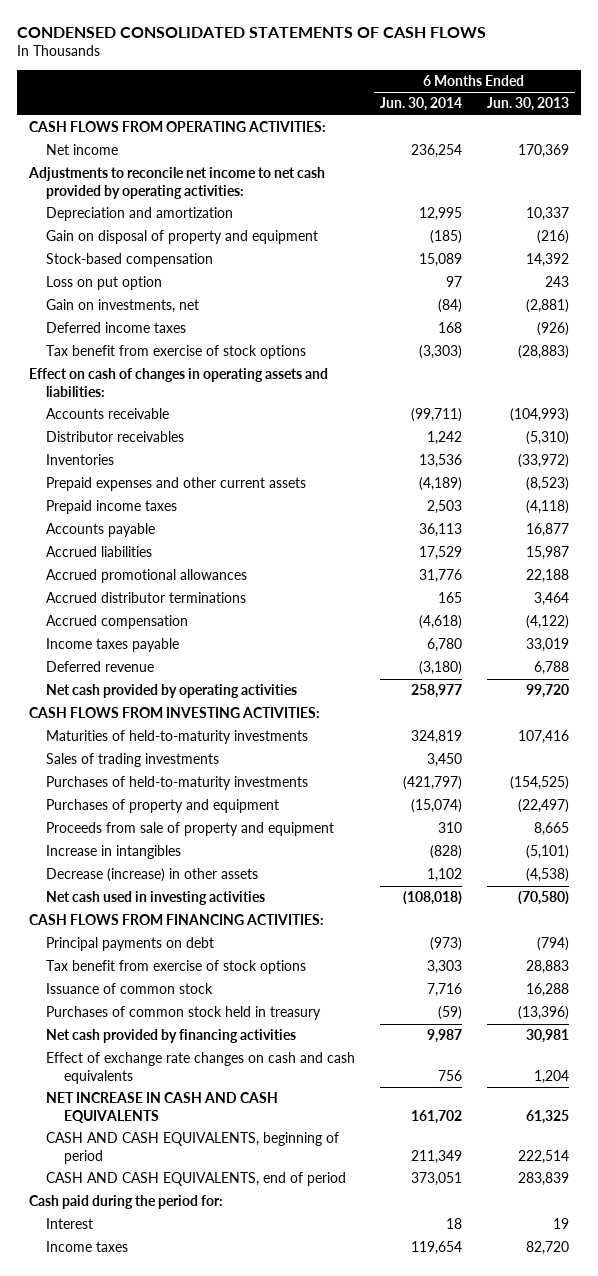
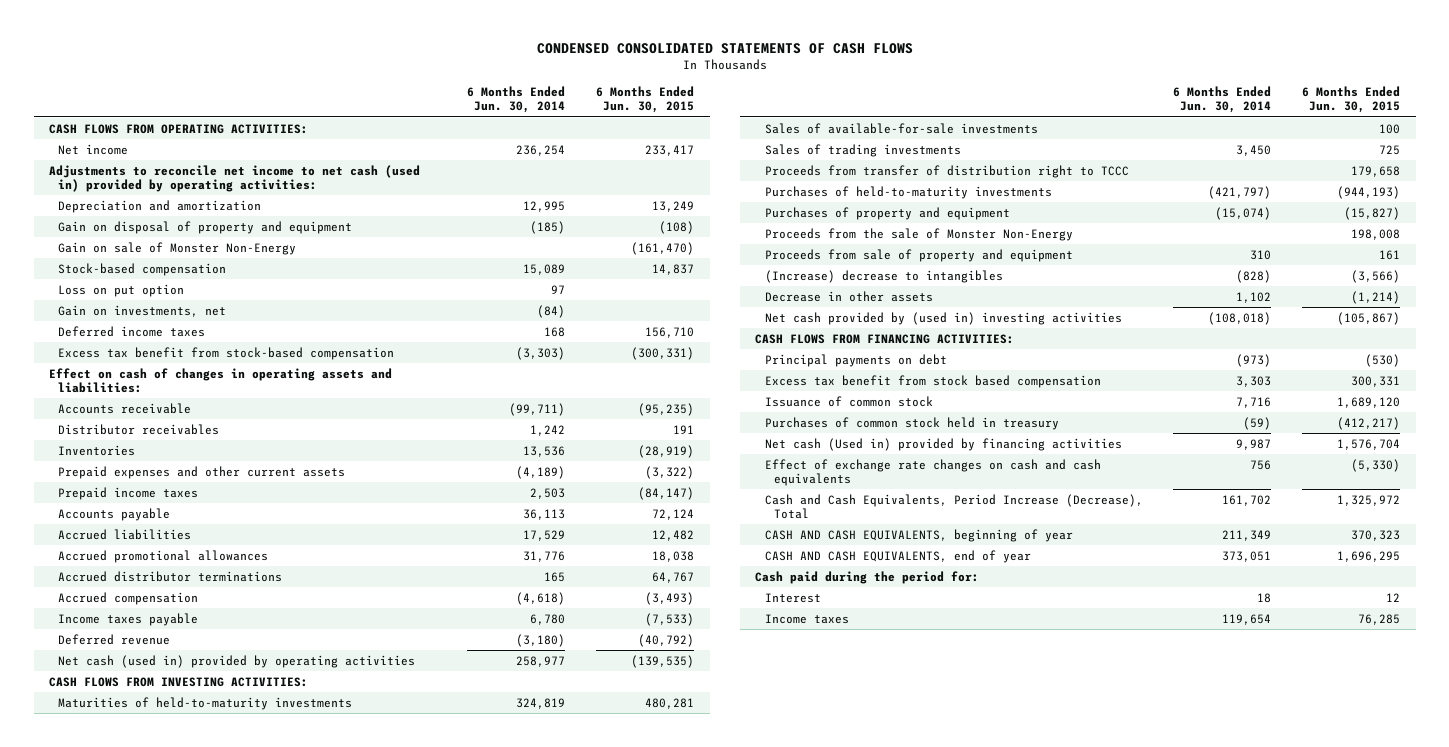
- | 6 Months Ended Jun. 30, 2014 | 6 Months Ended Jun. 30, 2013
+ | 6 Months Ended Jun. 30, 2014 | 6 Months Ended Jun. 30, 2015
- Adjustments to reconcile net income to net cash provided by operating activities:
+ Adjustments to reconcile net income to net cash (used in) provided by operating activities:
+ Gain on sale of Monster Non-Energy | | (161,470)
- Tax benefit from exercise of stock options | (3,303) | (28,883)
+ Excess tax benefit from stock-based compensation | (3,303) | (300,331)
- Net cash provided by operating activities | 258,977 | 99,720
+ Net cash (used in) provided by operating activities | 258,977 | (139,535)
+ Sales of available-for-sale investments | | 100
+ Proceeds from transfer of distribution right to TCCC | | 179,658
+ Proceeds from the sale of Monster Non-Energy | | 198,008
- Increase in intangibles | (828) | (5,101)
- Decrease (increase) in other assets | 1,102 | (4,538)
- Net cash used in investing activities | (108,018) | (70,580)
+ (Increase) decrease to intangibles | (828) | (3,566)
+ Decrease in other assets | 1,102 | (1,214)
+ Net cash provided by (used in) investing activities | (108,018) | (105,867)
- Tax benefit from exercise of stock options | 3,303 | 28,883
+ Excess tax benefit from stock based compensation | 3,303 | 300,331
- Net cash provided by financing activities | 9,987 | 30,981
+ Net cash (Used in) provided by financing activities | 9,987 | 1,576,704
- NET INCREASE IN CASH AND CASH EQUIVALENTS | 161,702 | 61,325
- CASH AND CASH EQUIVALENTS, beginning of period | 211,349 | 222,514
- CASH AND CASH EQUIVALENTS, end of period | 373,051 | 283,839
+ Cash and Cash Equivalents, Period Increase (Decrease), Total | 161,702 | 1,325,972
+ CASH AND CASH EQUIVALENTS, beginning of year | 211,349 | 370,323
+ CASH AND CASH EQUIVALENTS, end of year | 373,051 | 1,696,295

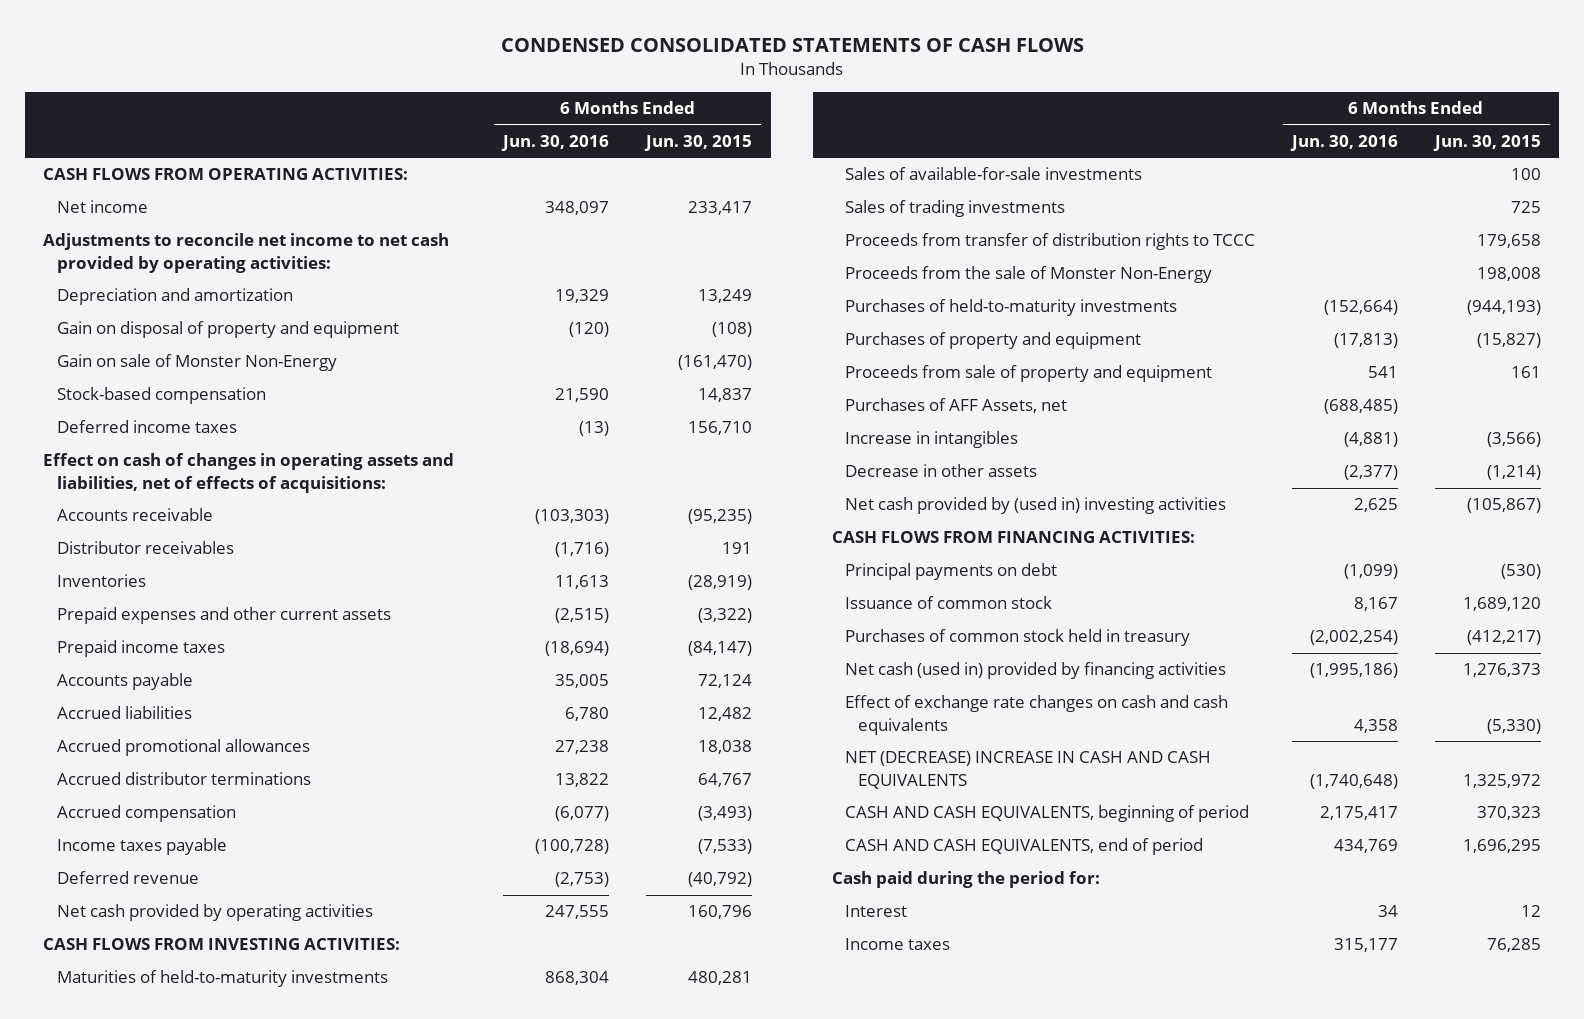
- | 6 Months Ended Jun. 30, 2014 | 6 Months Ended Jun. 30, 2015
+ | 6 Months Ended Jun. 30, 2016 | 6 Months Ended Jun. 30, 2015
- Adjustments to reconcile net income to net cash (used in) provided by operating activities:
+ Adjustments to reconcile net income to net cash provided by operating activities:
- Loss on put option | 97 |
- Gain on investments, net | (84) |
- Excess tax benefit from stock-based compensation | (3,303) | (300,331)
- Effect on cash of changes in operating assets and liabilities:
+ Effect on cash of changes in operating assets and liabilities, net of effects of acquisitions:
- Net cash (used in) provided by operating activities | 258,977 | (139,535)
+ Net cash provided by operating activities | 247,555 | 160,796
- Proceeds from transfer of distribution right to TCCC | | 179,658
+ Proceeds from transfer of distribution rights to TCCC | | 179,658
moved up: Proceeds from the sale of Monster Non-Energy | | 198,008
- (Increase) decrease to intangibles | (828) | (3,566)
+ Purchases of AFF Assets, net | (688,485) |
+ Increase in intangibles | (4,881) | (3,566)
- Excess tax benefit from stock based compensation | 3,303 | 300,331
- Net cash (Used in) provided by financing activities | 9,987 | 1,576,704
+ Net cash (used in) provided by financing activities | (1,995,186) | 1,276,373
- Cash and Cash Equivalents, Period Increase (Decrease), Total | 161,702 | 1,325,972
- CASH AND CASH EQUIVALENTS, beginning of year | 211,349 | 370,323
- CASH AND CASH EQUIVALENTS, end of year | 373,051 | 1,696,295
+ NET (DECREASE) INCREASE IN CASH AND CASH EQUIVALENTS | (1,740,648) | 1,325,972
+ CASH AND CASH EQUIVALENTS, beginning of period | 2,175,417 | 370,323
+ CASH AND CASH EQUIVALENTS, end of period | 434,769 | 1,696,295

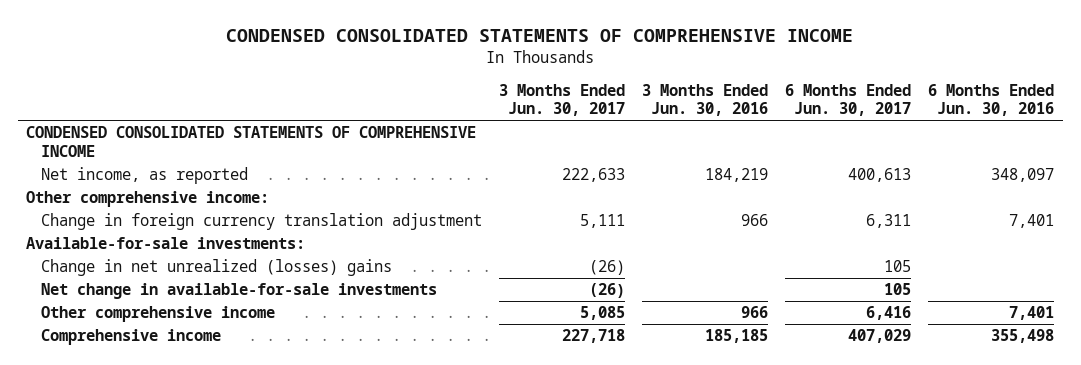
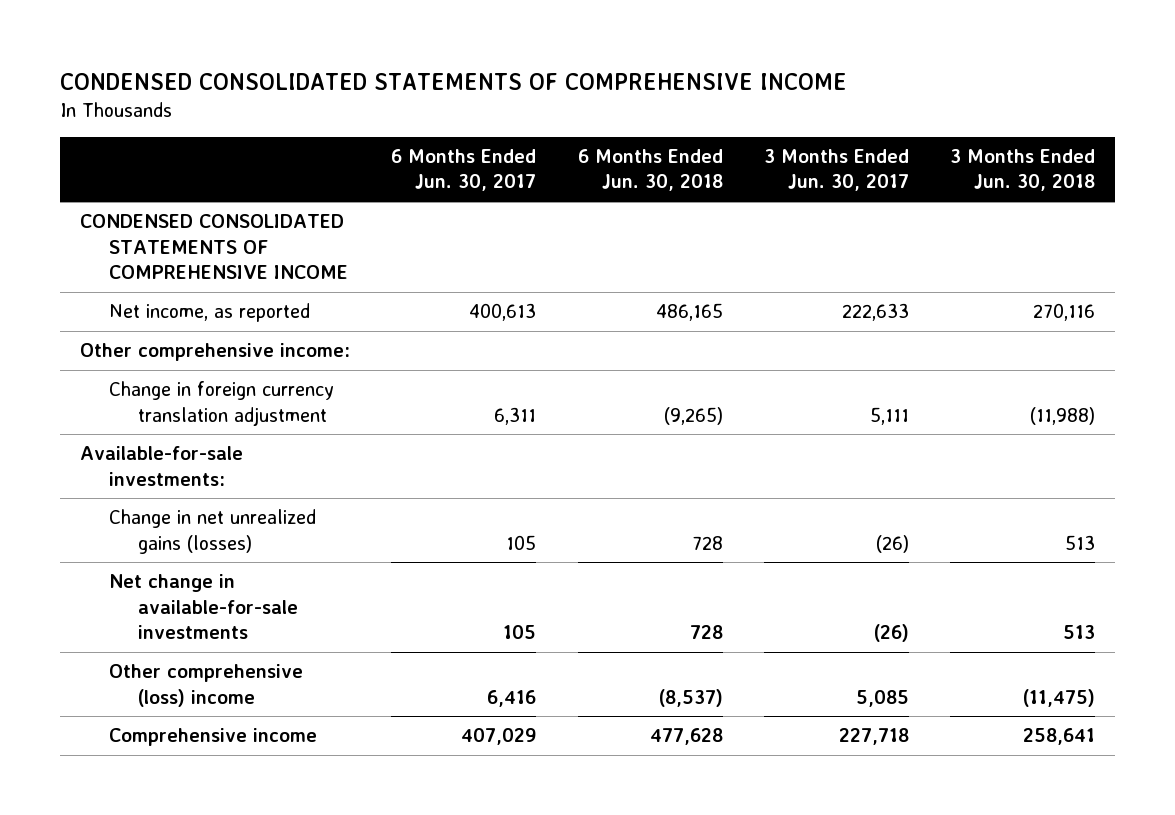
- | 3 Months Ended Jun. 30, 2017 | 3 Months Ended Jun. 30, 2016 | 6 Months Ended Jun. 30, 2017 | 6 Months Ended Jun. 30, 2016
+ | 6 Months Ended Jun. 30, 2017 | 6 Months Ended Jun. 30, 2018 | 3 Months Ended Jun. 30, 2017 | 3 Months Ended Jun. 30, 2018
- Change in net unrealized (losses) gains | (26) | | 105 |
+ Change in net unrealized gains (losses) | 105 | 728 | (26) | 513
- Other comprehensive income | 5,085 | 966 | 6,416 | 7,401
+ Other comprehensive (loss) income | 6,416 | (8,537) | 5,085 | (11,475)

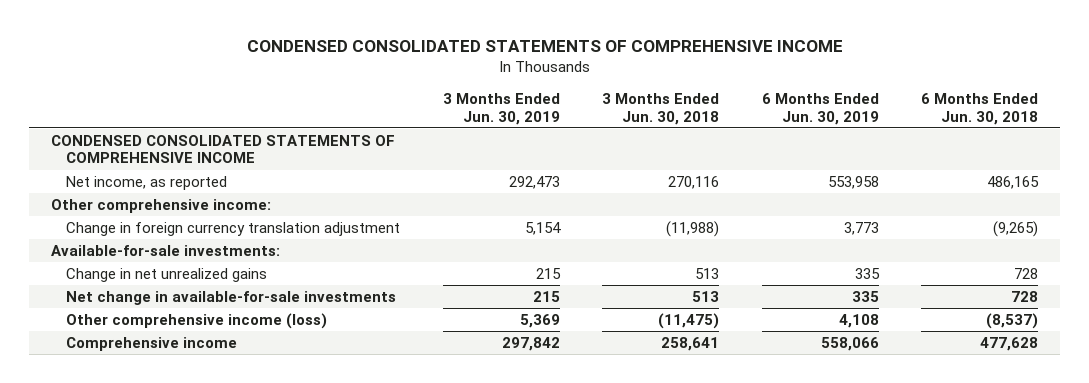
- | 6 Months Ended Jun. 30, 2017 | 6 Months Ended Jun. 30, 2018 | 3 Months Ended Jun. 30, 2017 | 3 Months Ended Jun. 30, 2018
+ | 3 Months Ended Jun. 30, 2019 | 3 Months Ended Jun. 30, 2018 | 6 Months Ended Jun. 30, 2019 | 6 Months Ended Jun. 30, 2018
- Change in net unrealized gains (losses) | 105 | 728 | (26) | 513
+ Change in net unrealized gains | 215 | 513 | 335 | 728
- Other comprehensive (loss) income | 6,416 | (8,537) | 5,085 | (11,475)
+ Other comprehensive income (loss) | 5,369 | (11,475) | 4,108 | (8,537)

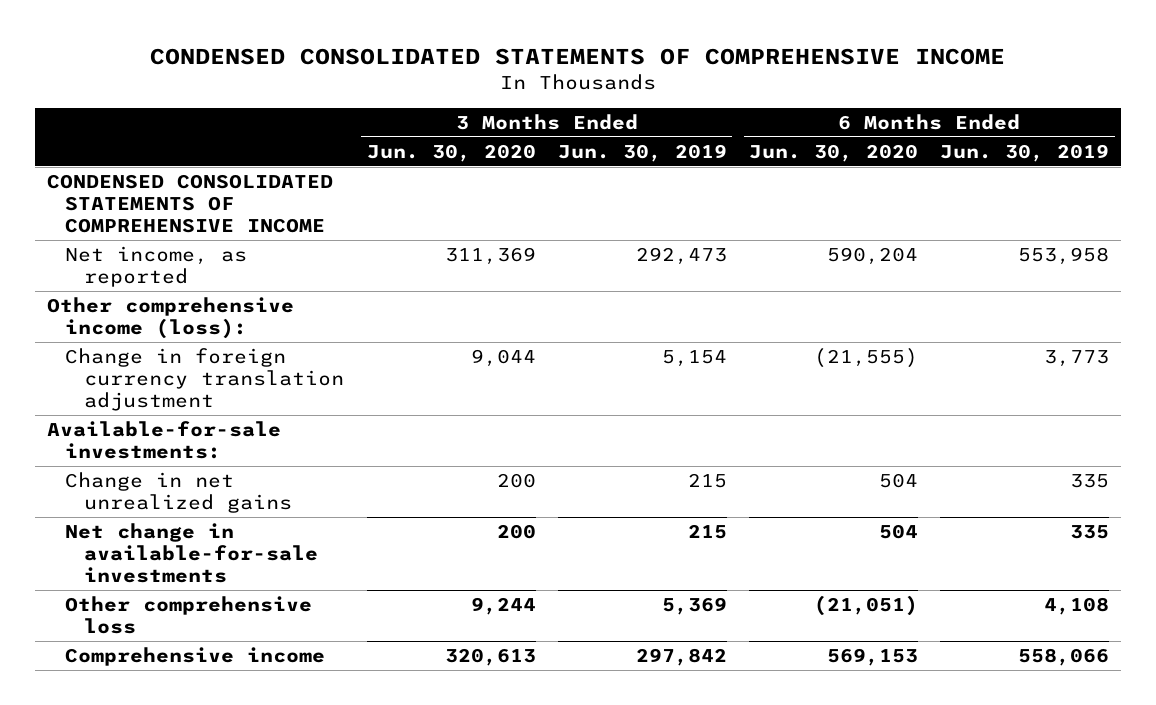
- | 3 Months Ended Jun. 30, 2019 | 3 Months Ended Jun. 30, 2018 | 6 Months Ended Jun. 30, 2019 | 6 Months Ended Jun. 30, 2018
+ | 3 Months Ended Jun. 30, 2020 | 3 Months Ended Jun. 30, 2019 | 6 Months Ended Jun. 30, 2020 | 6 Months Ended Jun. 30, 2019
- Other comprehensive income:
+ Other comprehensive income (loss):
- Other comprehensive income (loss) | 5,369 | (11,475) | 4,108 | (8,537)
+ Other comprehensive loss | 9,244 | 5,369 | (21,051) | 4,108

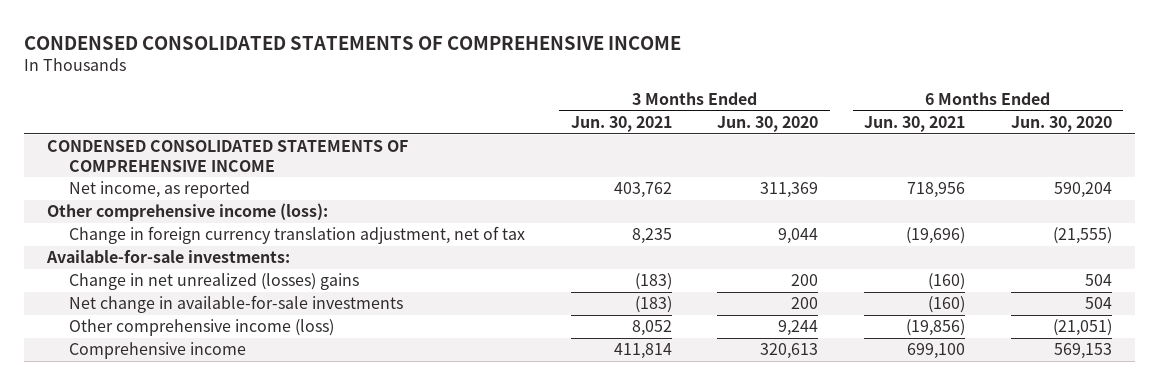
- | 3 Months Ended Jun. 30, 2020 | 3 Months Ended Jun. 30, 2019 | 6 Months Ended Jun. 30, 2020 | 6 Months Ended Jun. 30, 2019
+ | 3 Months Ended Jun. 30, 2021 | 3 Months Ended Jun. 30, 2020 | 6 Months Ended Jun. 30, 2021 | 6 Months Ended Jun. 30, 2020
- Change in foreign currency translation adjustment | 9,044 | 5,154 | (21,555) | 3,773
+ Change in foreign currency translation adjustment, net of tax | 8,235 | 9,044 | (19,696) | (21,555)
- Change in net unrealized gains | 200 | 215 | 504 | 335
+ Change in net unrealized (losses) gains | (183) | 200 | (160) | 504
- Other comprehensive loss | 9,244 | 5,369 | (21,051) | 4,108
+ Other comprehensive income (loss) | 8,052 | 9,244 | (19,856) | (21,051)

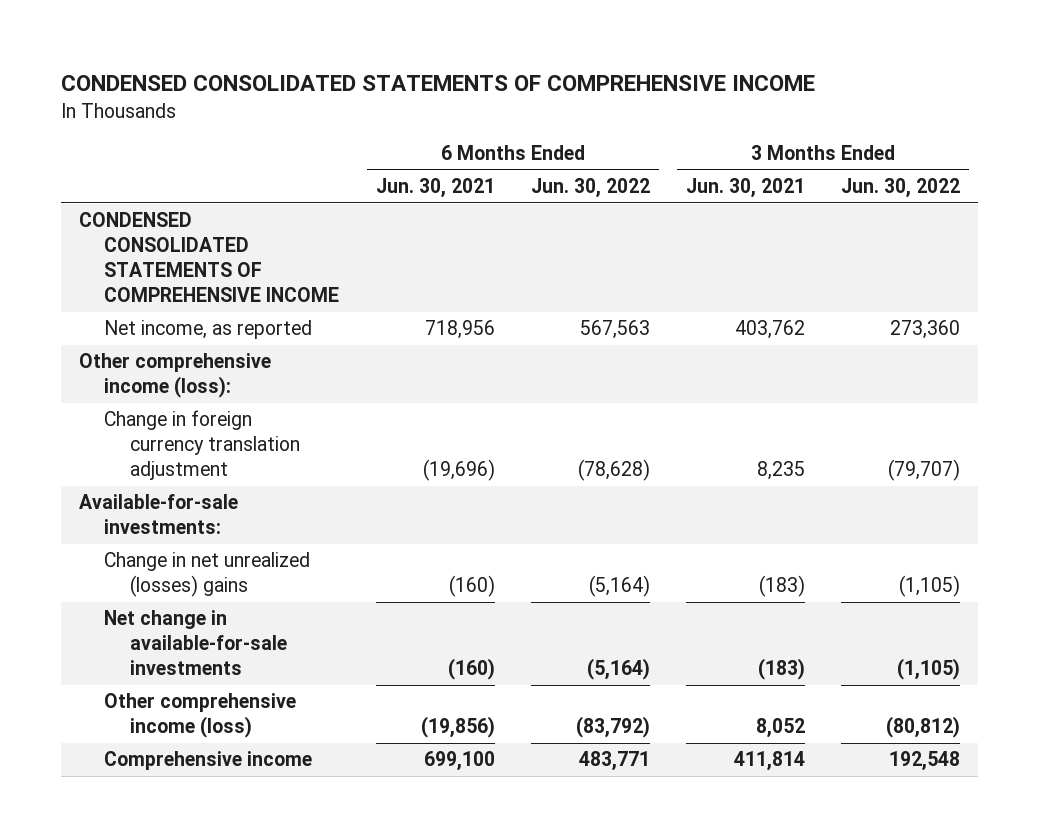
- | 3 Months Ended Jun. 30, 2021 | 3 Months Ended Jun. 30, 2020 | 6 Months Ended Jun. 30, 2021 | 6 Months Ended Jun. 30, 2020
+ | 6 Months Ended Jun. 30, 2021 | 6 Months Ended Jun. 30, 2022 | 3 Months Ended Jun. 30, 2021 | 3 Months Ended Jun. 30, 2022
- Change in foreign currency translation adjustment, net of tax | 8,235 | 9,044 | (19,696) | (21,555)
+ Change in foreign currency translation adjustment | (19,696) | (78,628) | 8,235 | (79,707)

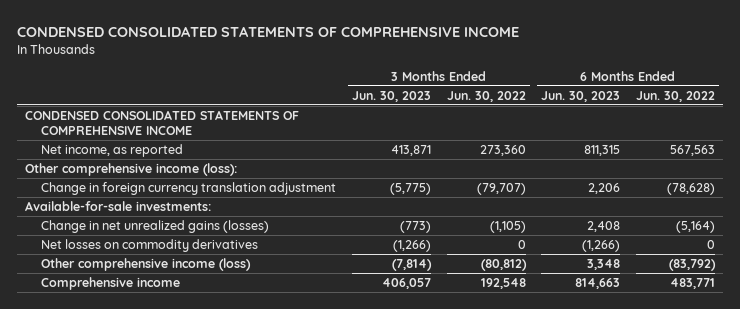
- | 6 Months Ended Jun. 30, 2021 | 6 Months Ended Jun. 30, 2022 | 3 Months Ended Jun. 30, 2021 | 3 Months Ended Jun. 30, 2022
+ | 3 Months Ended Jun. 30, 2023 | 3 Months Ended Jun. 30, 2022 | 6 Months Ended Jun. 30, 2023 | 6 Months Ended Jun. 30, 2022
- Change in net unrealized (losses) gains | (160) | (5,164) | (183) | (1,105)
- Net change in available-for-sale investments | (160) | (5,164) | (183) | (1,105)
+ Change in net unrealized gains (losses) | (773) | (1,105) | 2,408 | (5,164)
+ Net losses on commodity derivatives | (1,266) | 0 | (1,266) | 0

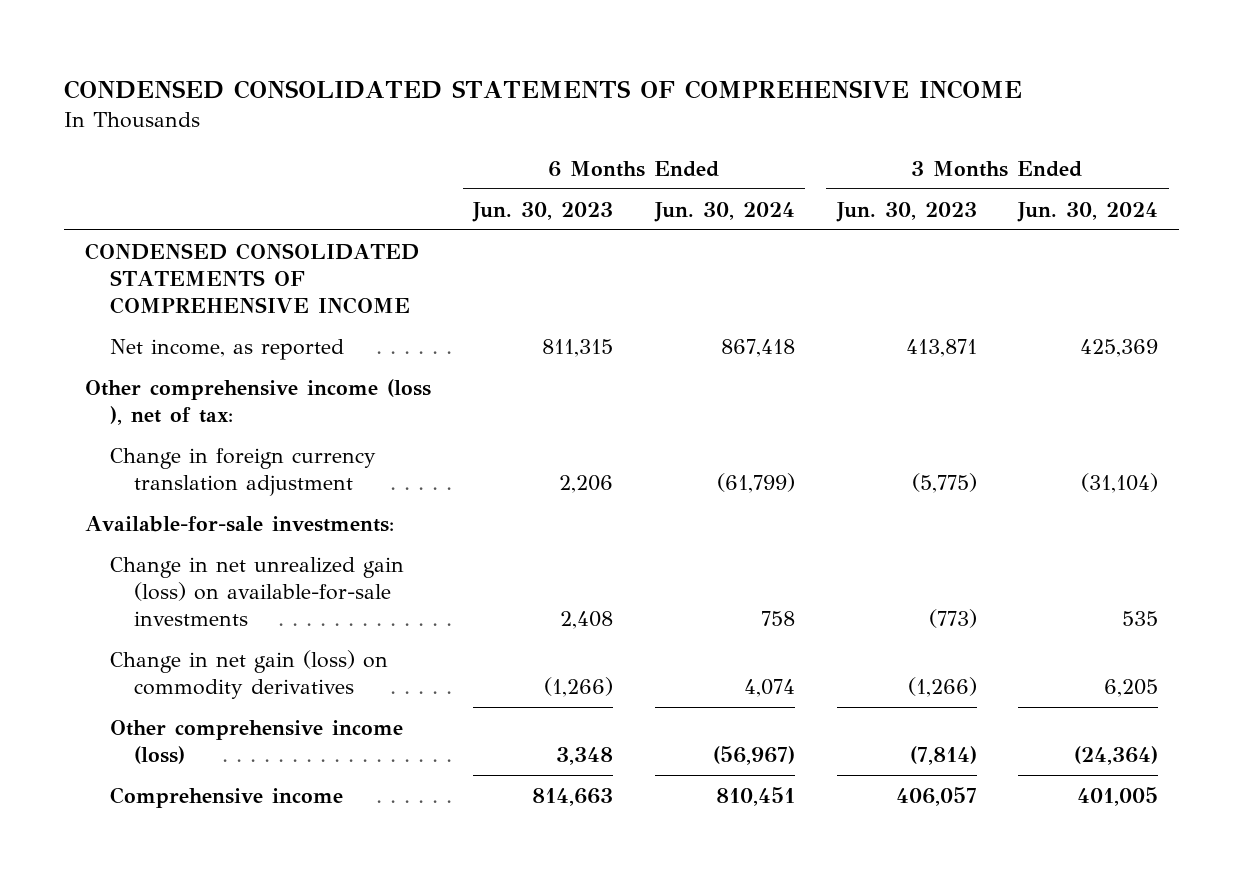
- | 3 Months Ended Jun. 30, 2023 | 3 Months Ended Jun. 30, 2022 | 6 Months Ended Jun. 30, 2023 | 6 Months Ended Jun. 30, 2022
+ | 6 Months Ended Jun. 30, 2023 | 6 Months Ended Jun. 30, 2024 | 3 Months Ended Jun. 30, 2023 | 3 Months Ended Jun. 30, 2024
- Other comprehensive income (loss):
+ Other comprehensive income (loss ), net of tax:
- Change in net unrealized gains (losses) | (773) | (1,105) | 2,408 | (5,164)
- Net losses on commodity derivatives | (1,266) | 0 | (1,266) | 0
+ Change in net unrealized gain (loss) on available-for-sale investments | 2,408 | 758 | (773) | 535
+ Change in net gain (loss) on commodity derivatives | (1,266) | 4,074 | (1,266) | 6,205

